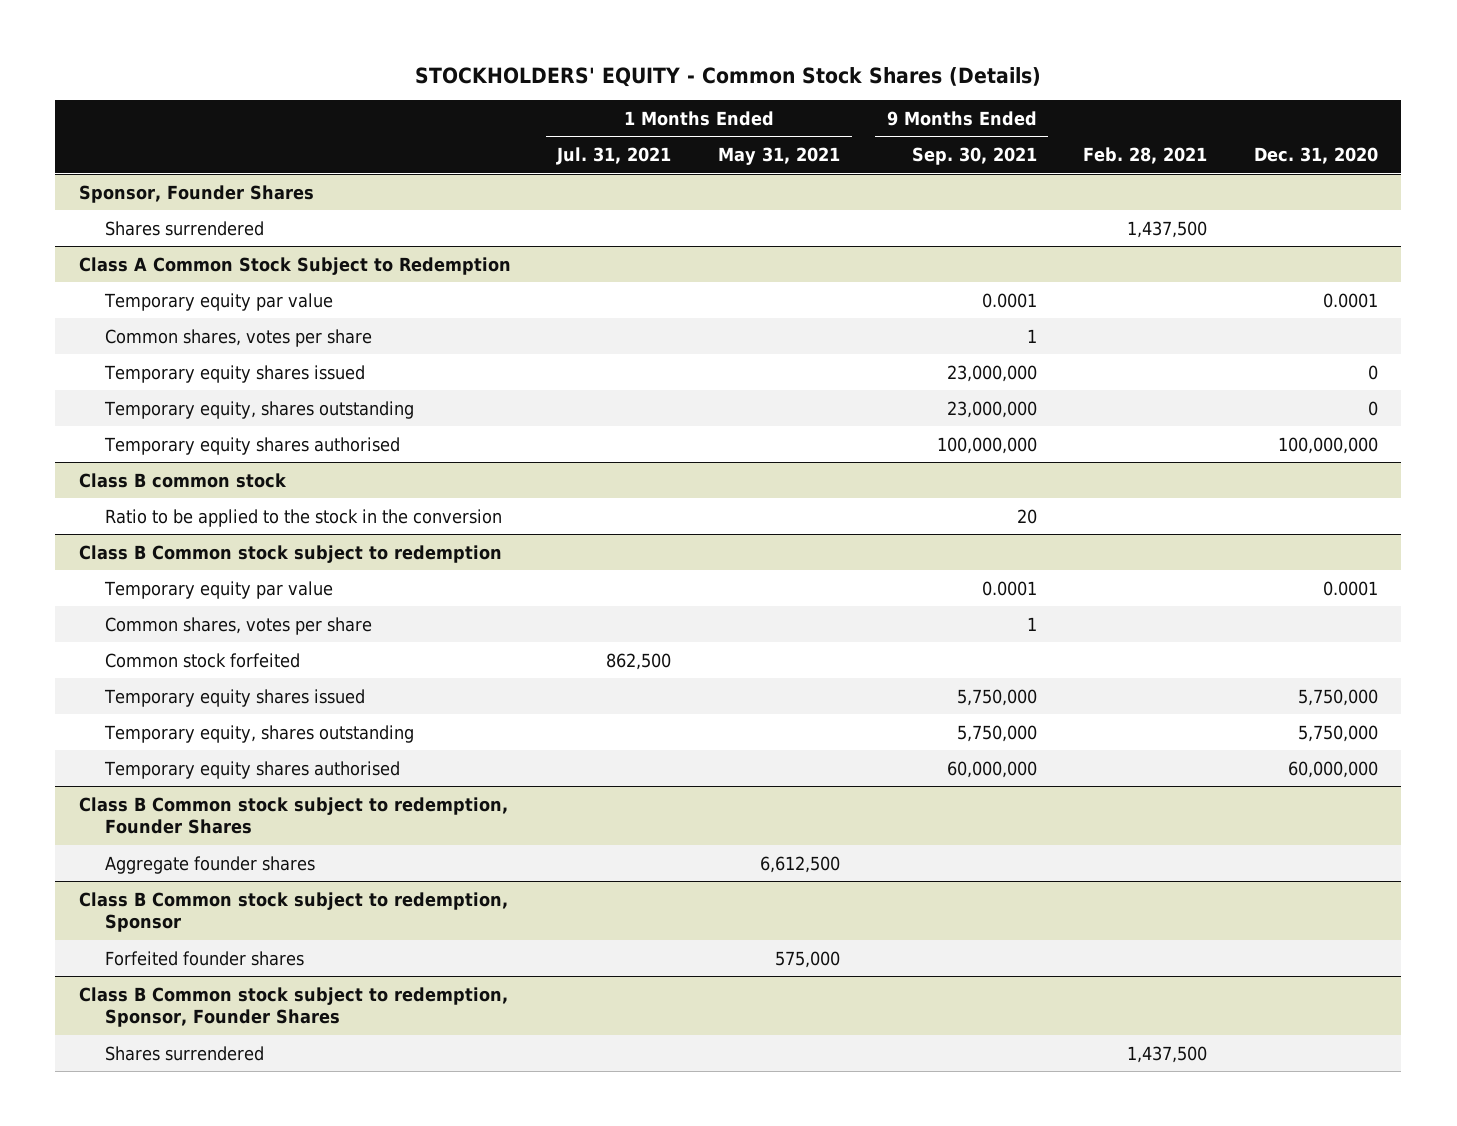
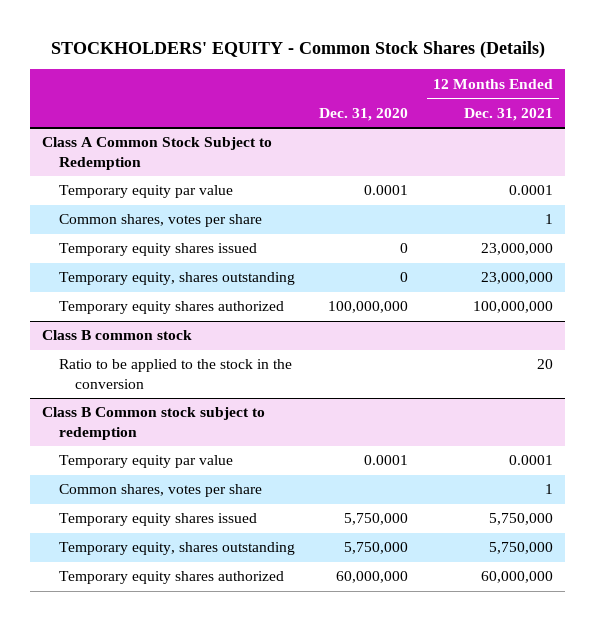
- | 1 Months Ended Jul. 31, 2021 | 1 Months Ended May 31, 2021 | 9 Months Ended Sep. 30, 2021 | Feb. 28, 2021 | Dec. 31, 2020
+ | Dec. 31, 2020 | 12 Months Ended Dec. 31, 2021
- Sponsor, Founder Shares
- Shares surrendered | | | | 1,437,500 |
@ Class A Common Stock Subject to Redemption
- Temporary equity shares authorised | | | 100,000,000 | | 100,000,000
+ Temporary equity shares authorized | 100,000,000 | 100,000,000
@ Class B Common stock subject to redemption
- Common stock forfeited | 862,500 | | | |
- Temporary equity shares authorised | | | 60,000,000 | | 60,000,000
- Class B Common stock subject to redemption, Founder Shares
- Aggregate founder shares | | 6,612,500 | | |
- Class B Common stock subject to redemption, Sponsor
- Forfeited founder shares | | 575,000 | | |
- Class B Common stock subject to redemption, Sponsor, Founder Shares
- Shares surrendered | | | | 1,437,500 |
@ Class B Common stock subject to redemption
+ Temporary equity shares authorized | 60,000,000 | 60,000,000

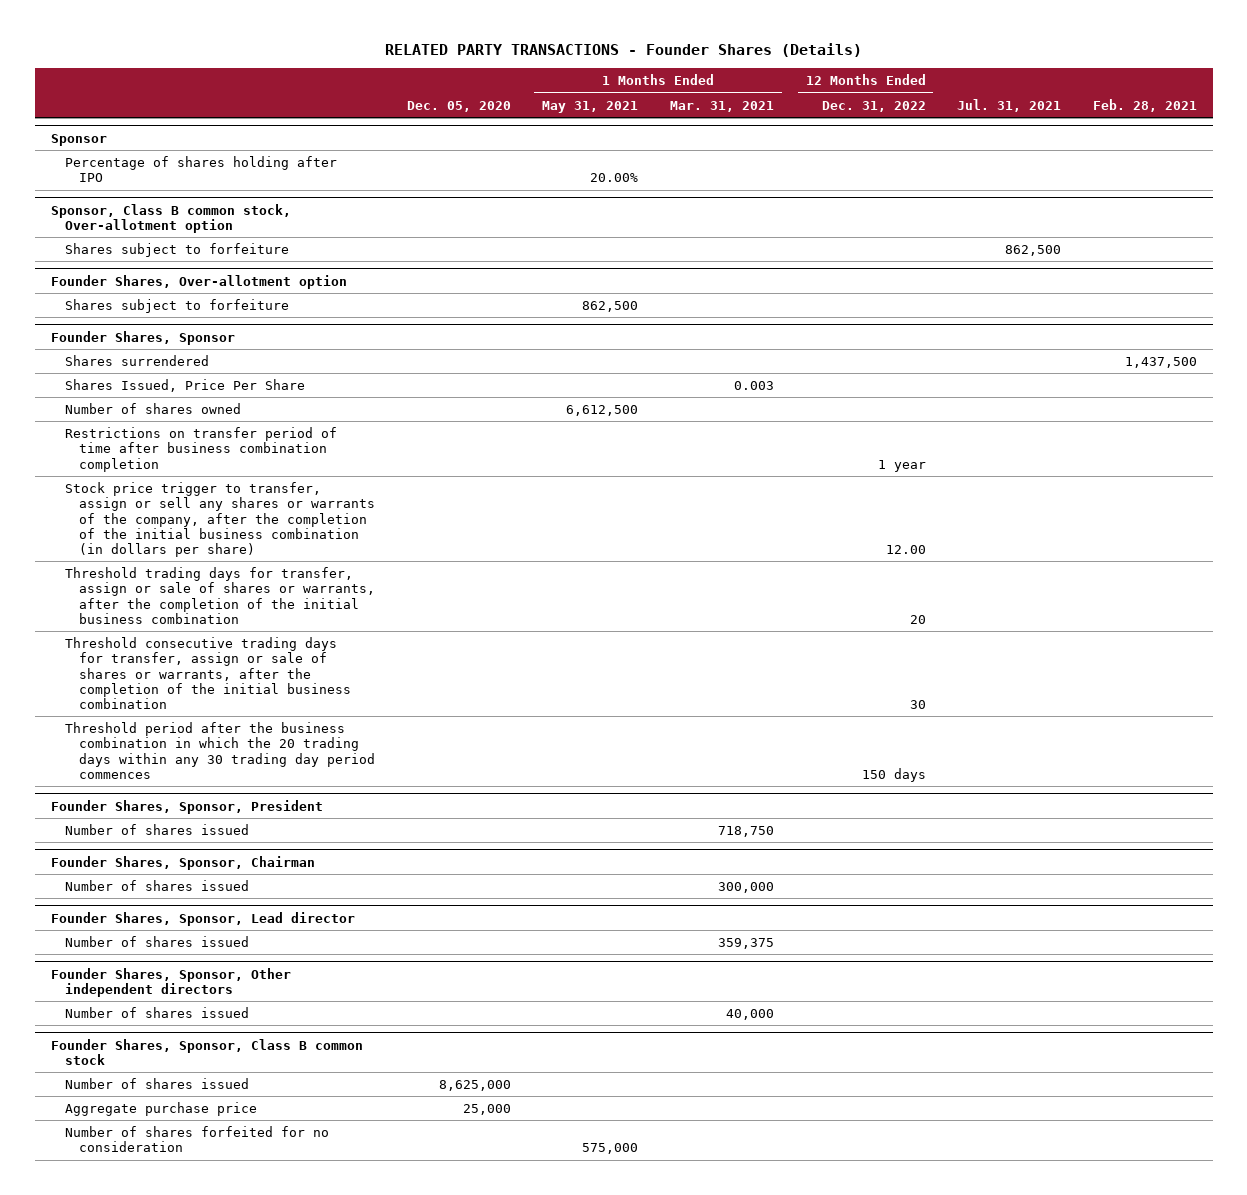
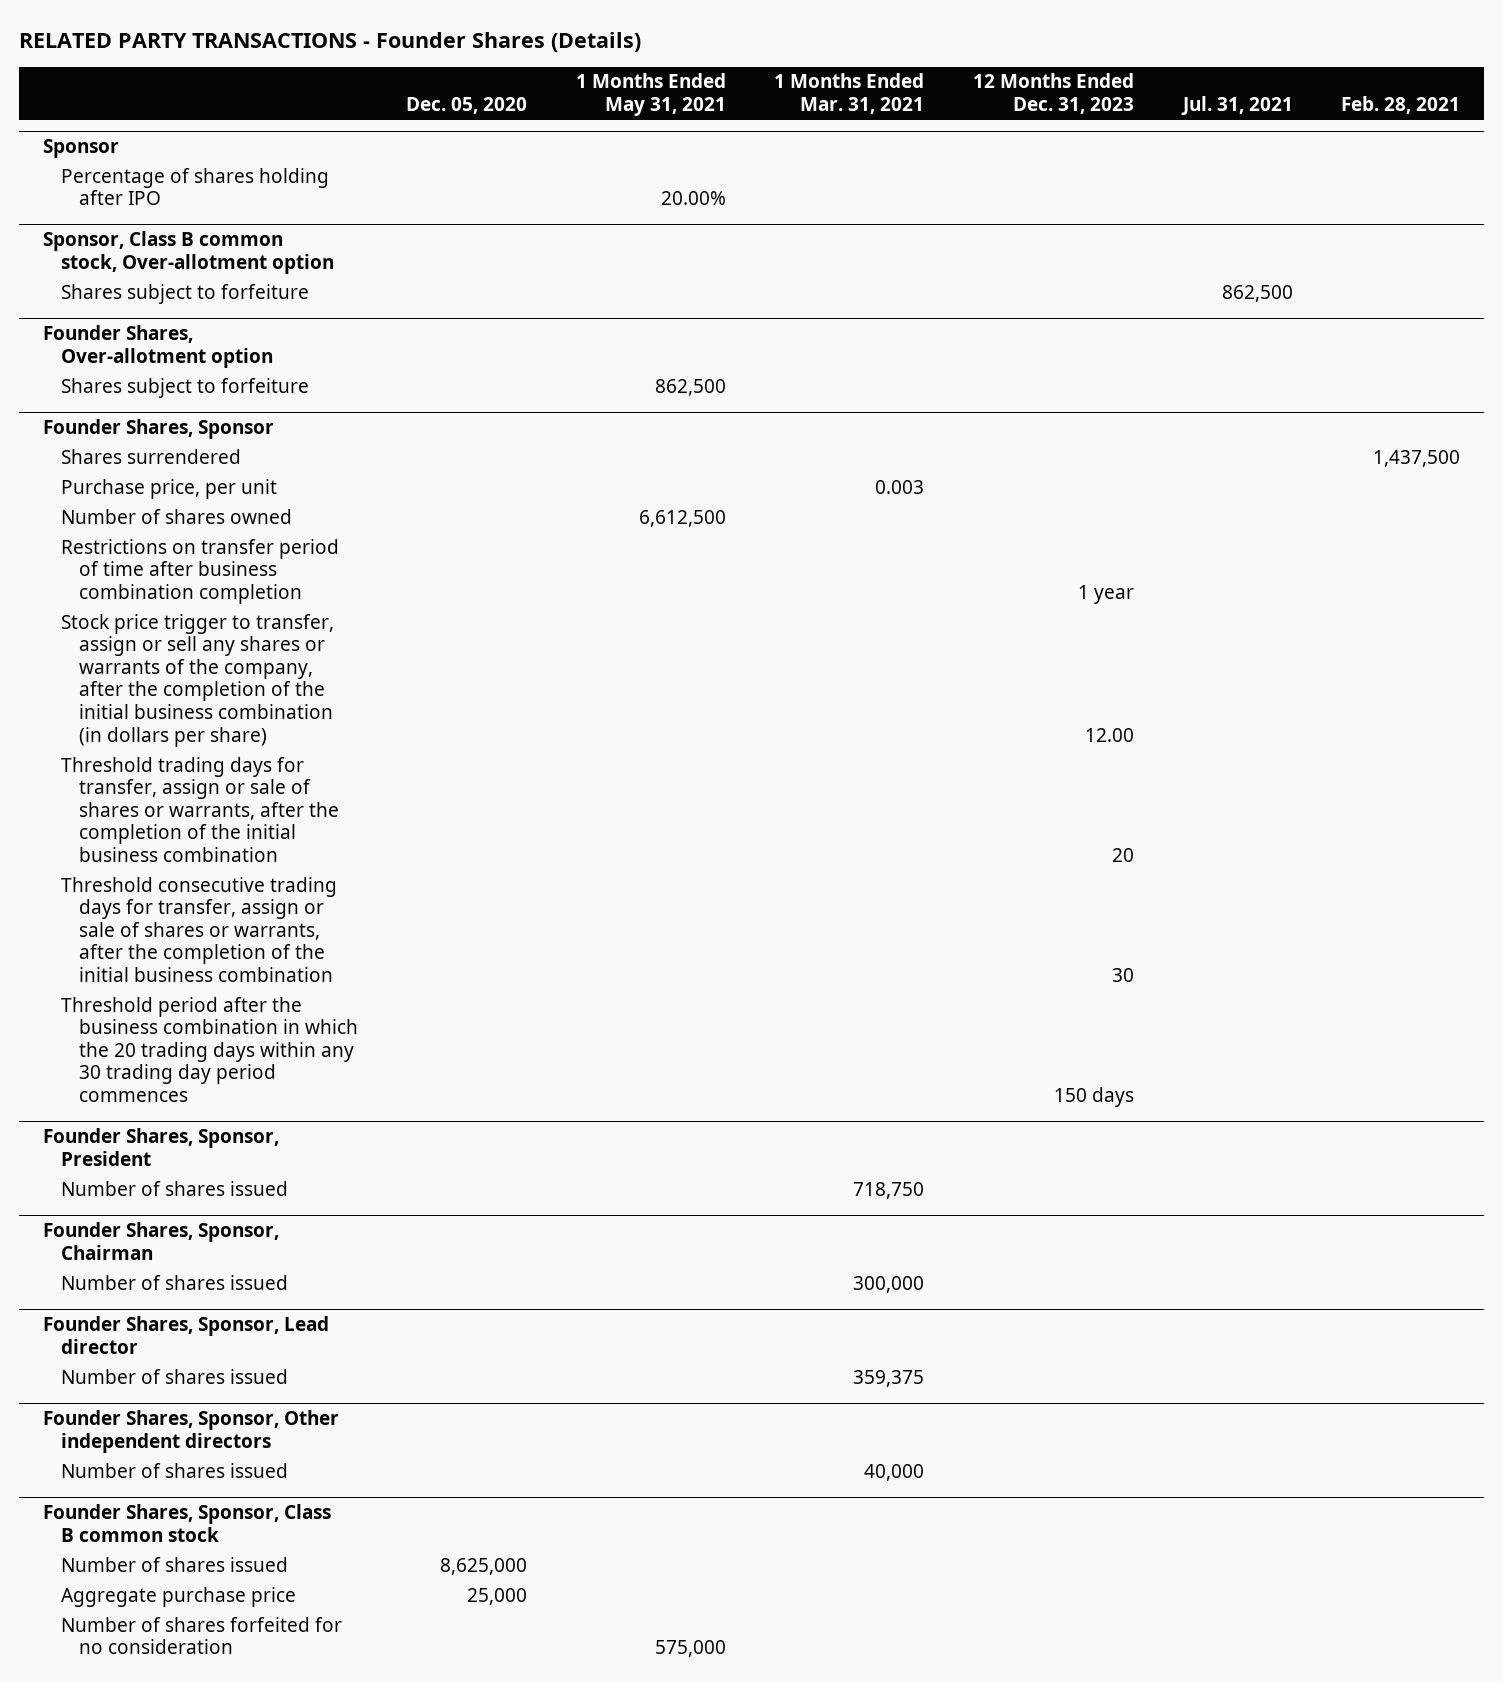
- | Dec. 05, 2020 | 1 Months Ended May 31, 2021 | 1 Months Ended Mar. 31, 2021 | 12 Months Ended Dec. 31, 2022 | Jul. 31, 2021 | Feb. 28, 2021
+ | Dec. 05, 2020 | 1 Months Ended May 31, 2021 | 1 Months Ended Mar. 31, 2021 | 12 Months Ended Dec. 31, 2023 | Jul. 31, 2021 | Feb. 28, 2021
@ Founder Shares, Sponsor
- Shares Issued, Price Per Share | | | 0.003 | | |
+ Purchase price, per unit | | | 0.003 | | |

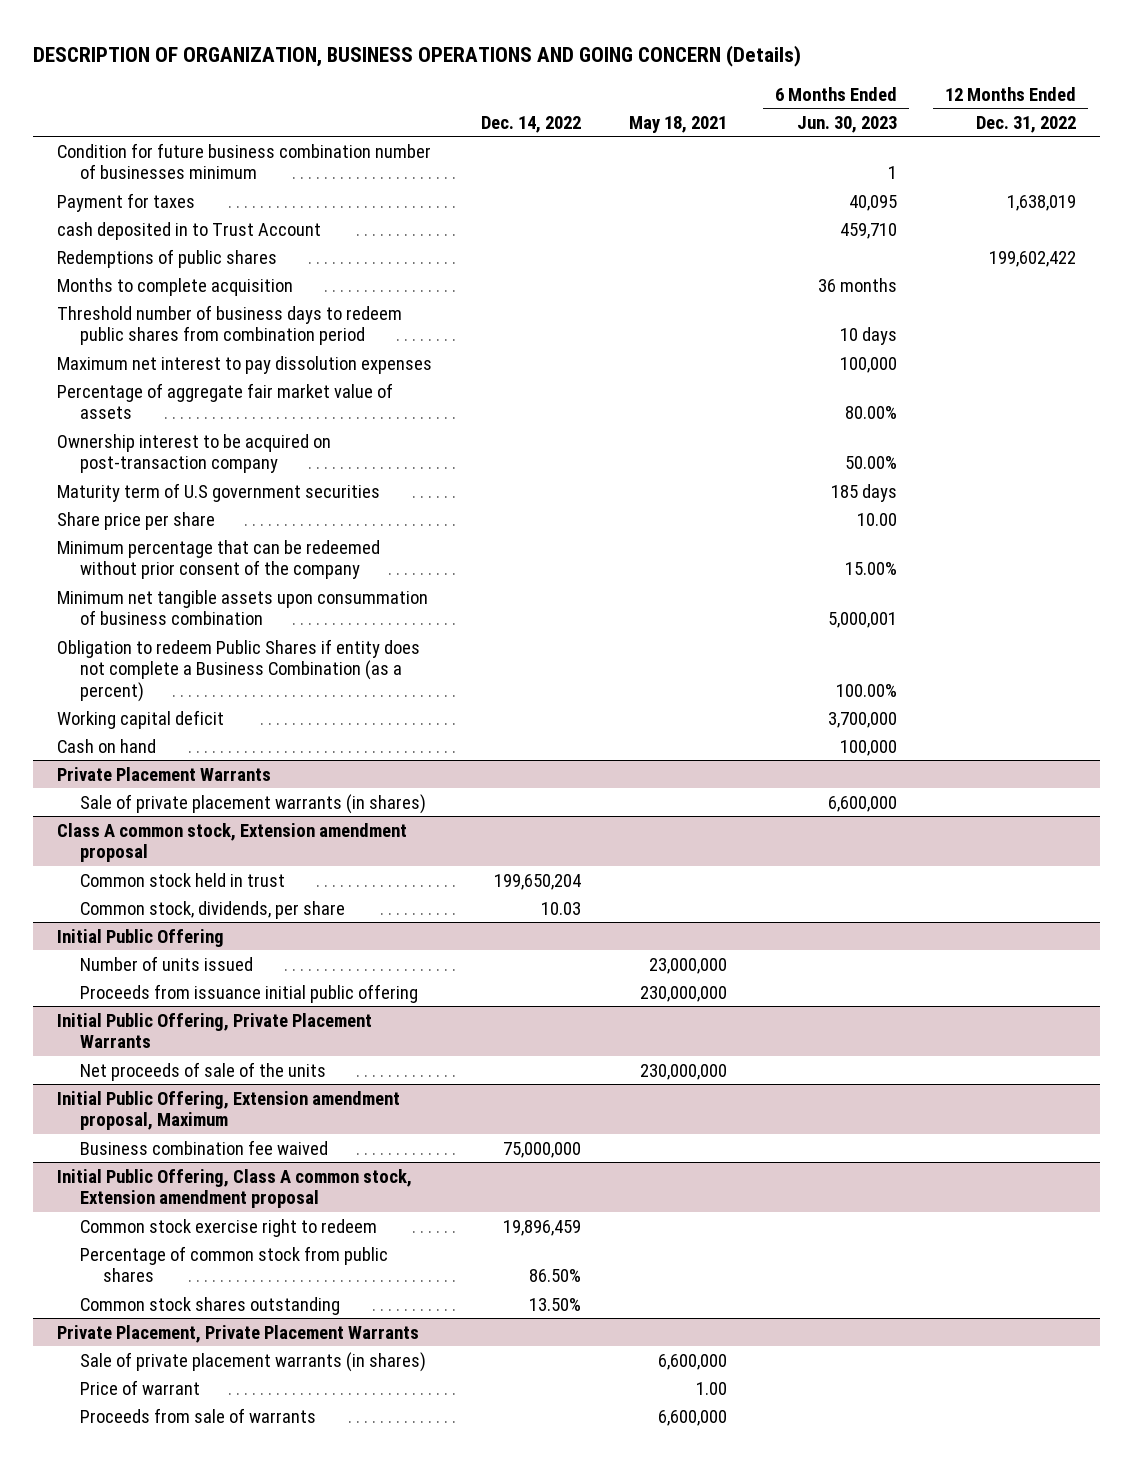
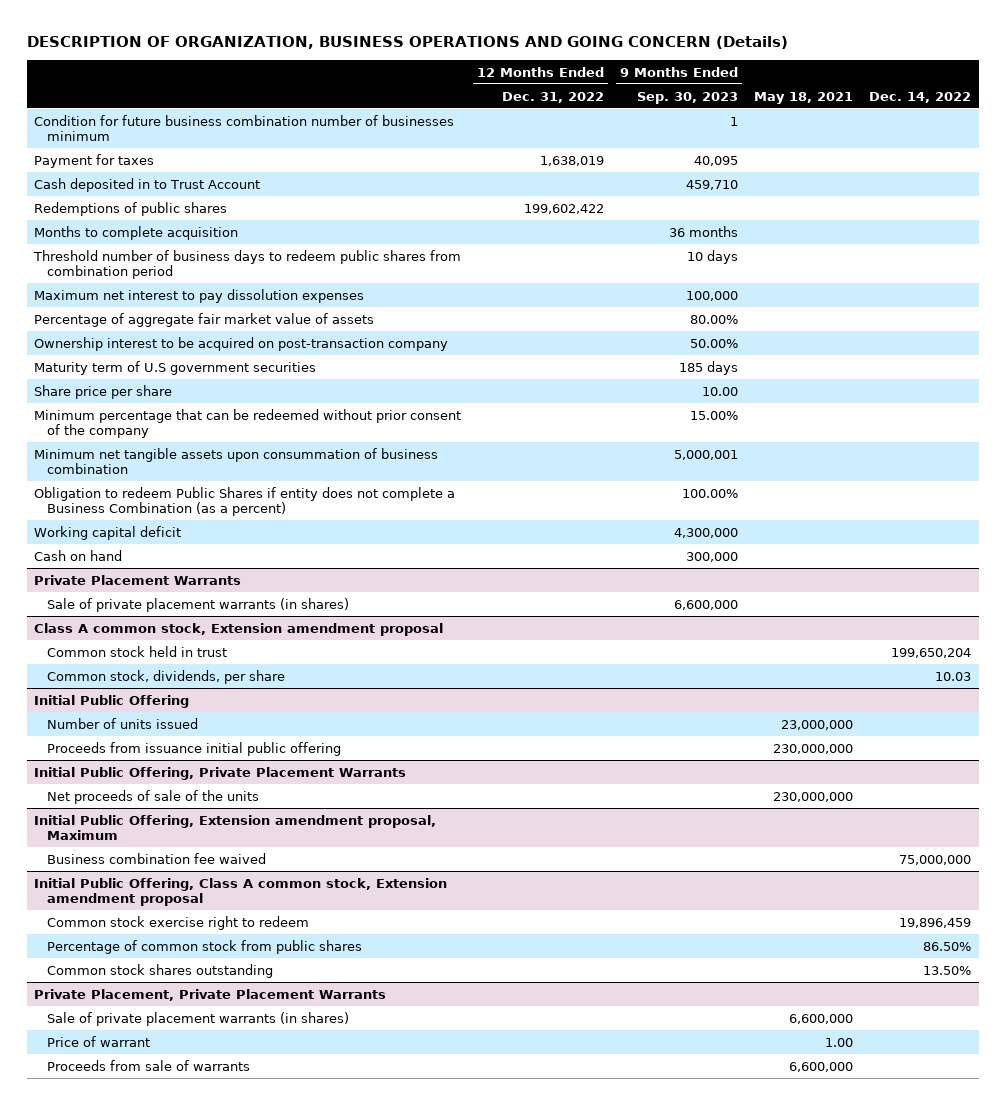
- | Dec. 14, 2022 | May 18, 2021 | 6 Months Ended Jun. 30, 2023 | 12 Months Ended Dec. 31, 2022
+ | 12 Months Ended Dec. 31, 2022 | 9 Months Ended Sep. 30, 2023 | May 18, 2021 | Dec. 14, 2022
- cash deposited in to Trust Account | | | 459,710 |
+ Cash deposited in to Trust Account | | 459,710 | |

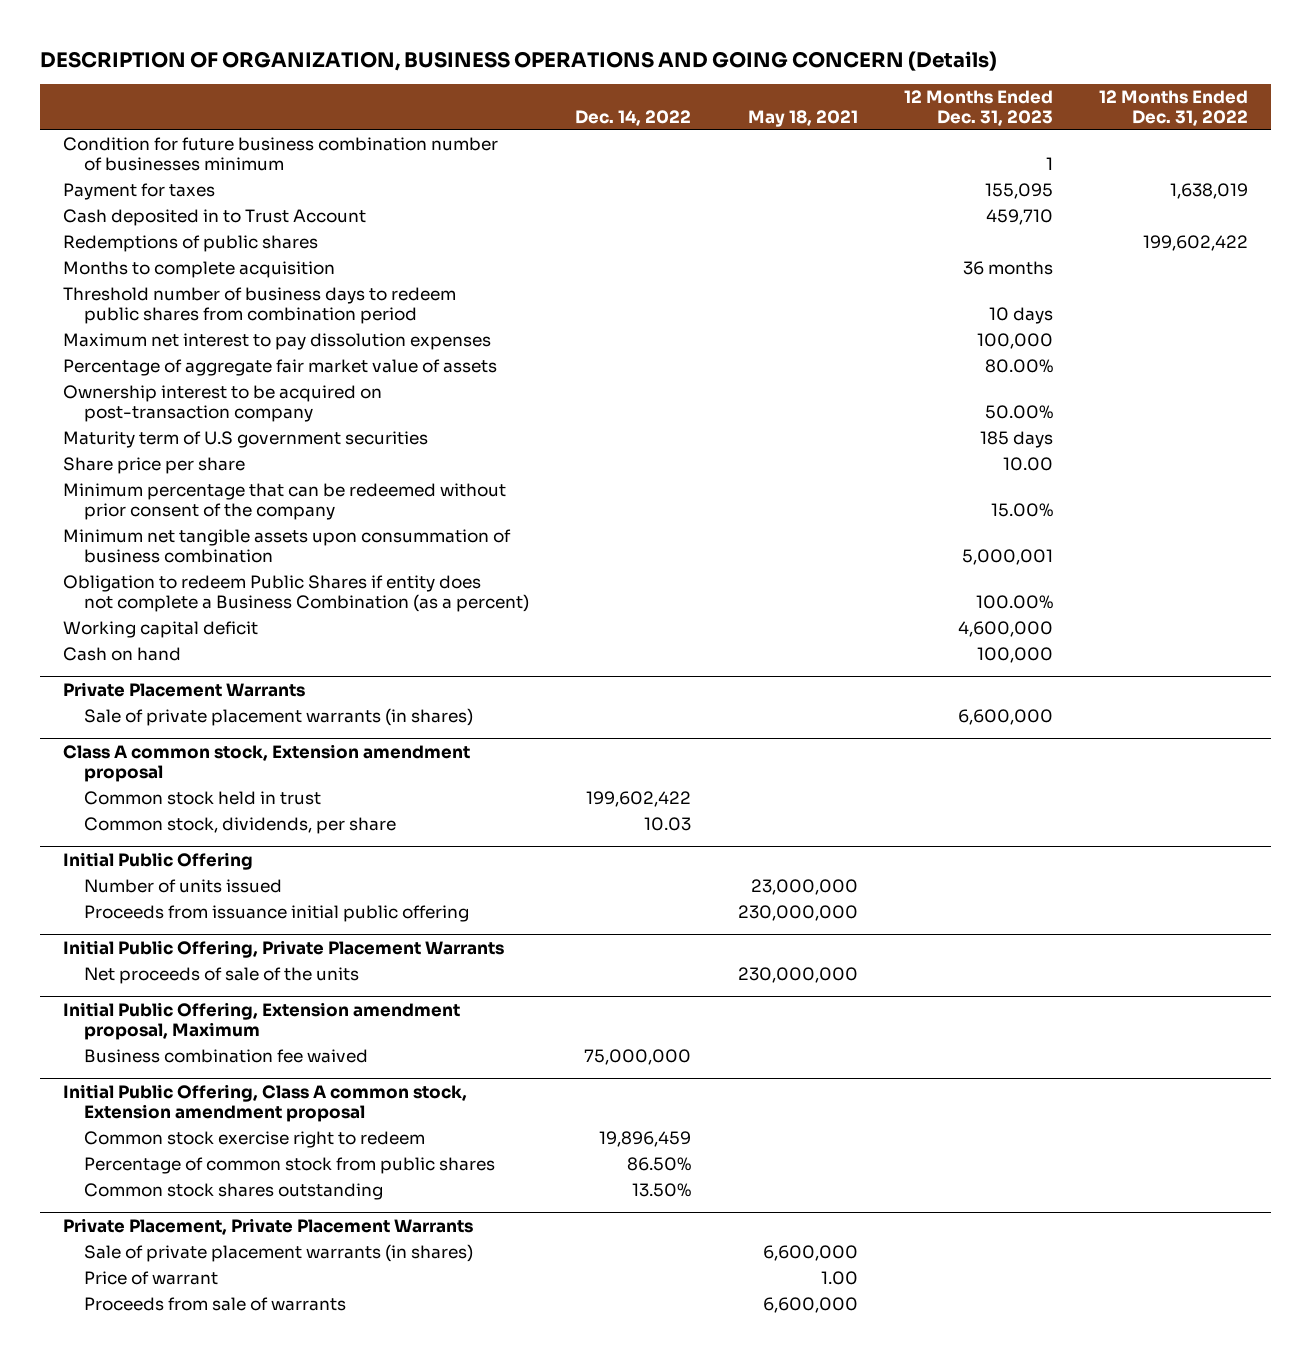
- | 12 Months Ended Dec. 31, 2022 | 9 Months Ended Sep. 30, 2023 | May 18, 2021 | Dec. 14, 2022
+ | Dec. 14, 2022 | May 18, 2021 | 12 Months Ended Dec. 31, 2023 | 12 Months Ended Dec. 31, 2022
@ Class A common stock, Extension amendment proposal
- Common stock held in trust | | | | 199,650,204
+ Common stock held in trust | 199,602,422 | | |

